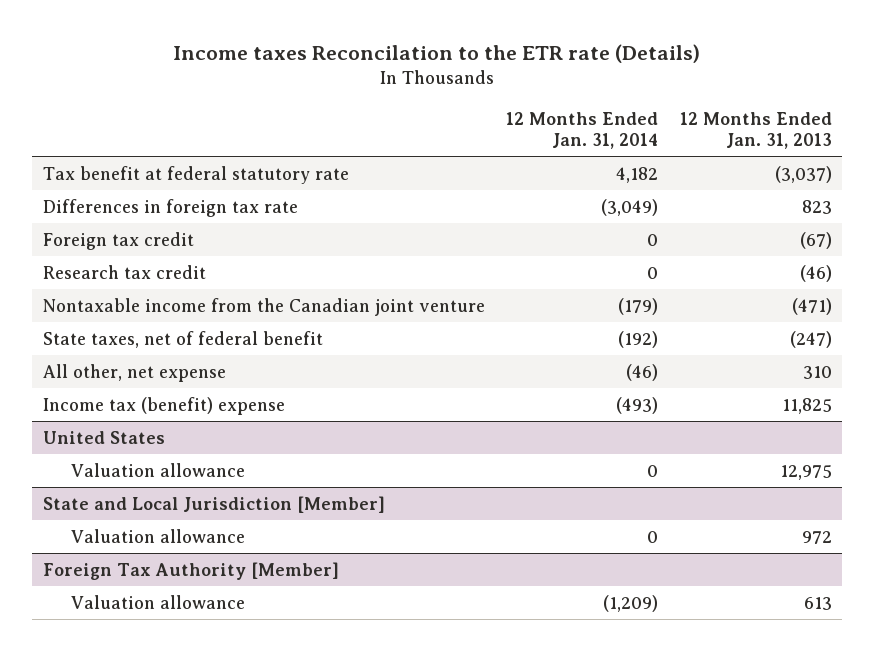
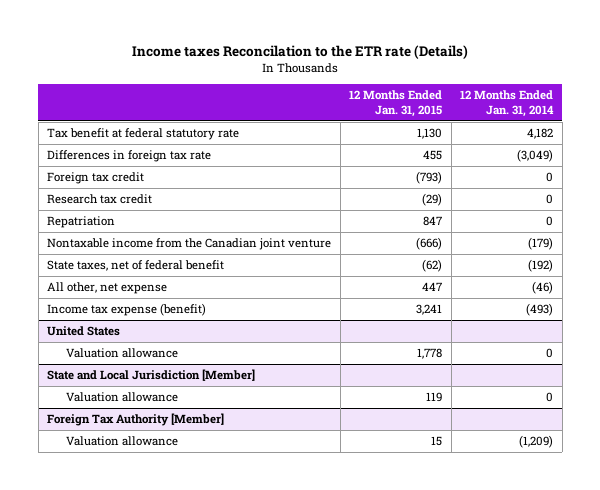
- | 12 Months Ended Jan. 31, 2014 | 12 Months Ended Jan. 31, 2013
+ | 12 Months Ended Jan. 31, 2015 | 12 Months Ended Jan. 31, 2014
+ Repatriation | 847 | 0
- Income tax (benefit) expense | (493) | 11,825
+ Income tax expense (benefit) | 3,241 | (493)

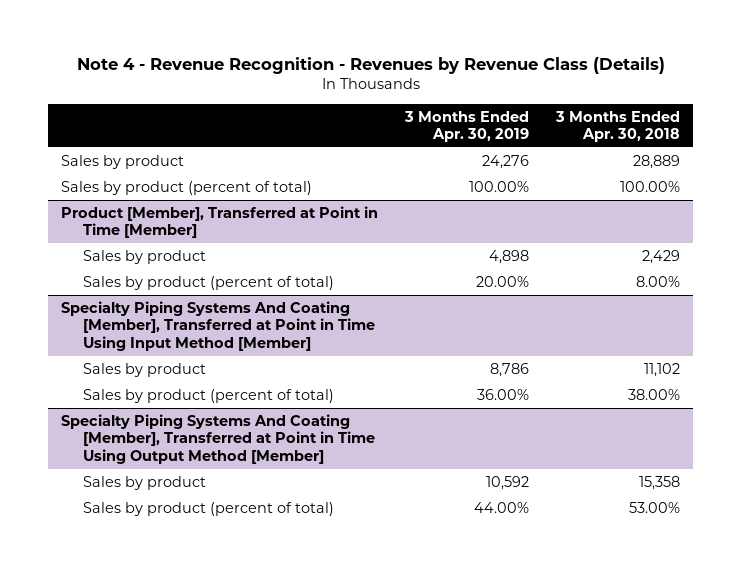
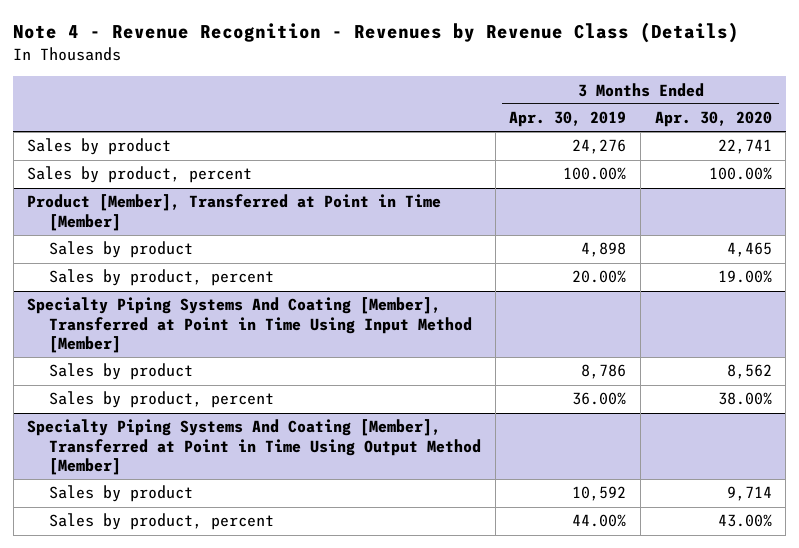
- | 3 Months Ended Apr. 30, 2019 | 3 Months Ended Apr. 30, 2018
+ | 3 Months Ended Apr. 30, 2019 | 3 Months Ended Apr. 30, 2020
- Sales by product (percent of total) | 100.00% | 100.00%
+ Sales by product, percent | 100.00% | 100.00%
@ Product [Member], Transferred at Point in Time [Member]
- Sales by product (percent of total) | 20.00% | 8.00%
+ Sales by product, percent | 20.00% | 19.00%
@ Specialty Piping Systems And Coating [Member], Transferred at Point in Time Using Input Method [Member]
- Sales by product (percent of total) | 36.00% | 38.00%
+ Sales by product, percent | 36.00% | 38.00%
@ Specialty Piping Systems And Coating [Member], Transferred at Point in Time Using Output Method [Member]
- Sales by product (percent of total) | 44.00% | 53.00%
+ Sales by product, percent | 44.00% | 43.00%

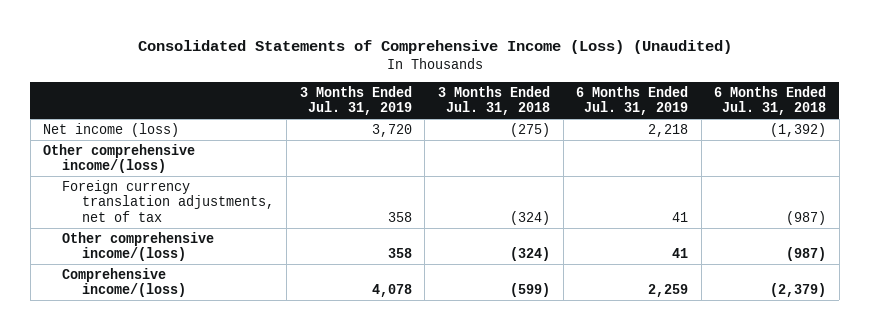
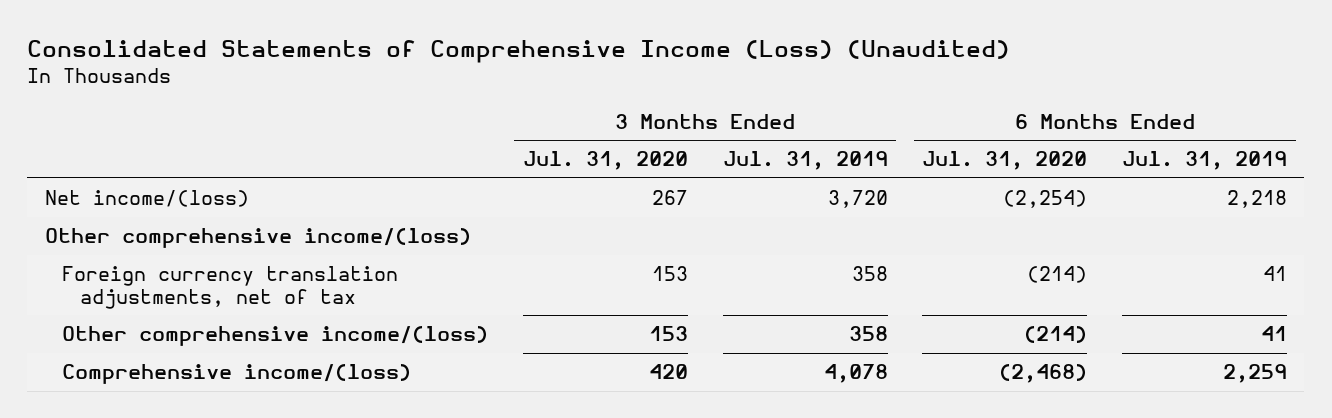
- | 3 Months Ended Jul. 31, 2019 | 3 Months Ended Jul. 31, 2018 | 6 Months Ended Jul. 31, 2019 | 6 Months Ended Jul. 31, 2018
+ | 3 Months Ended Jul. 31, 2020 | 3 Months Ended Jul. 31, 2019 | 6 Months Ended Jul. 31, 2020 | 6 Months Ended Jul. 31, 2019
- Net income (loss) | 3,720 | (275) | 2,218 | (1,392)
+ Net income/(loss) | 267 | 3,720 | (2,254) | 2,218

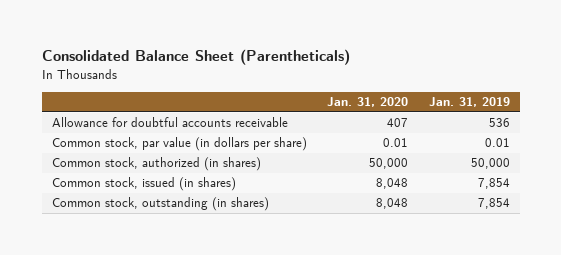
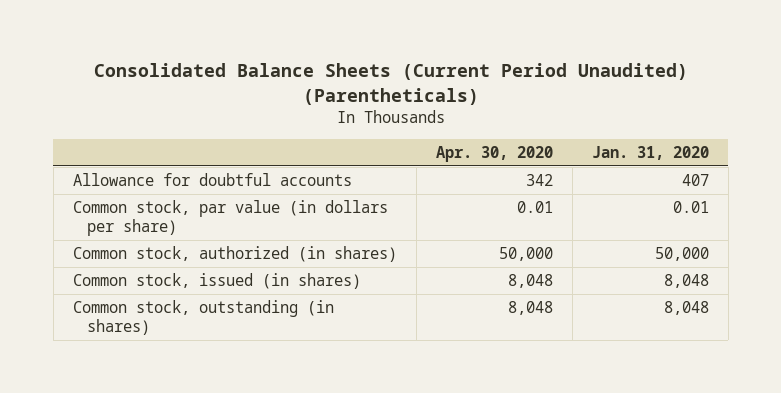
- Consolidated Balance Sheet (Parentheticals)
+ Consolidated Balance Sheets (Current Period Unaudited) (Parentheticals)
- | Jan. 31, 2020 | Jan. 31, 2019
+ | Apr. 30, 2020 | Jan. 31, 2020
- Allowance for doubtful accounts receivable | 407 | 536
+ Allowance for doubtful accounts | 342 | 407

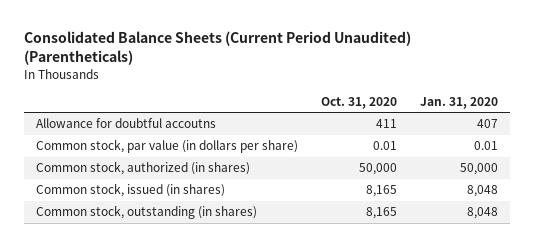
- | Apr. 30, 2020 | Jan. 31, 2020
+ | Oct. 31, 2020 | Jan. 31, 2020
- Allowance for doubtful accounts | 342 | 407
+ Allowance for doubtful accoutns | 411 | 407

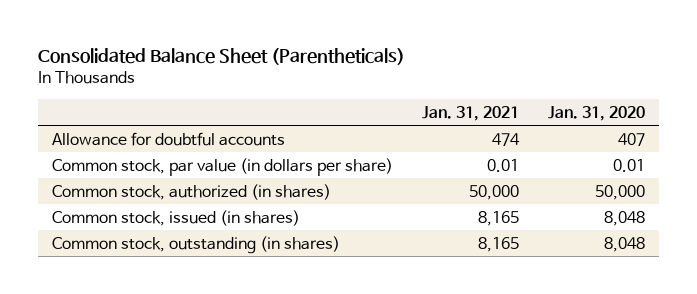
- Consolidated Balance Sheets (Current Period Unaudited) (Parentheticals)
+ Consolidated Balance Sheet (Parentheticals)
- | Oct. 31, 2020 | Jan. 31, 2020
+ | Jan. 31, 2021 | Jan. 31, 2020
- Allowance for doubtful accoutns | 411 | 407
+ Allowance for doubtful accounts | 474 | 407

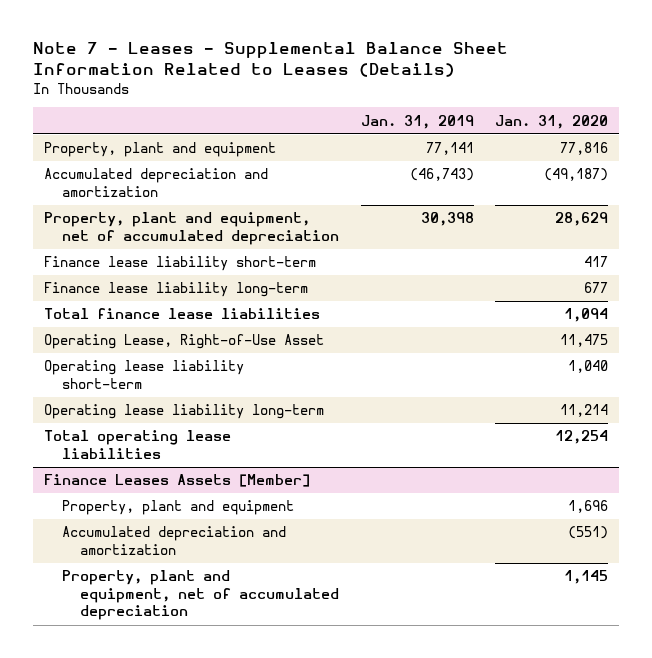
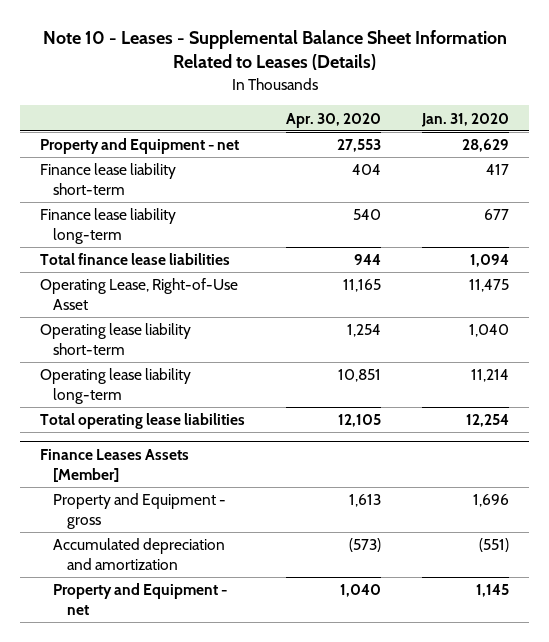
- Note 7 - Leases - Supplemental Balance Sheet Information Related to Leases (Details)
+ Note 10 - Leases - Supplemental Balance Sheet Information Related to Leases (Details)
- | Jan. 31, 2019 | Jan. 31, 2020
+ | Apr. 30, 2020 | Jan. 31, 2020
- Property, plant and equipment | 77,141 | 77,816
- Accumulated depreciation and amortization | (46,743) | (49,187)
- Property, plant and equipment, net of accumulated depreciation | 30,398 | 28,629
+ Property and Equipment - net | 27,553 | 28,629
@ Finance Leases Assets [Member]
- Property, plant and equipment | | 1,696
+ Property and Equipment - gross | 1,613 | 1,696
- Property, plant and equipment, net of accumulated depreciation | | 1,145
+ Property and Equipment - net | 1,040 | 1,145

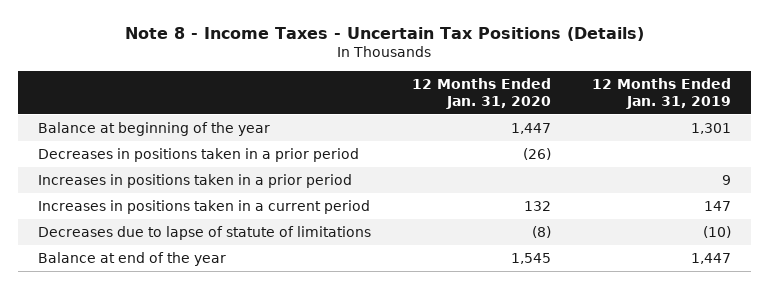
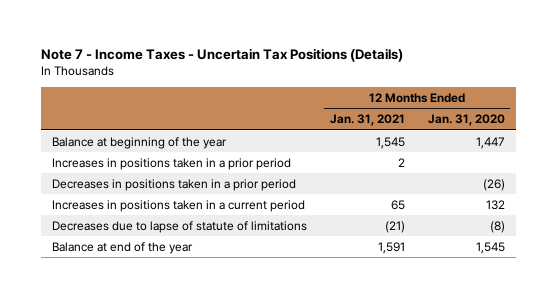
- Note 8 - Income Taxes - Uncertain Tax Positions (Details)
+ Note 7 - Income Taxes - Uncertain Tax Positions (Details)
- | 12 Months Ended Jan. 31, 2020 | 12 Months Ended Jan. 31, 2019
+ | 12 Months Ended Jan. 31, 2021 | 12 Months Ended Jan. 31, 2020
moved down: Decreases in positions taken in a prior period | | (26)

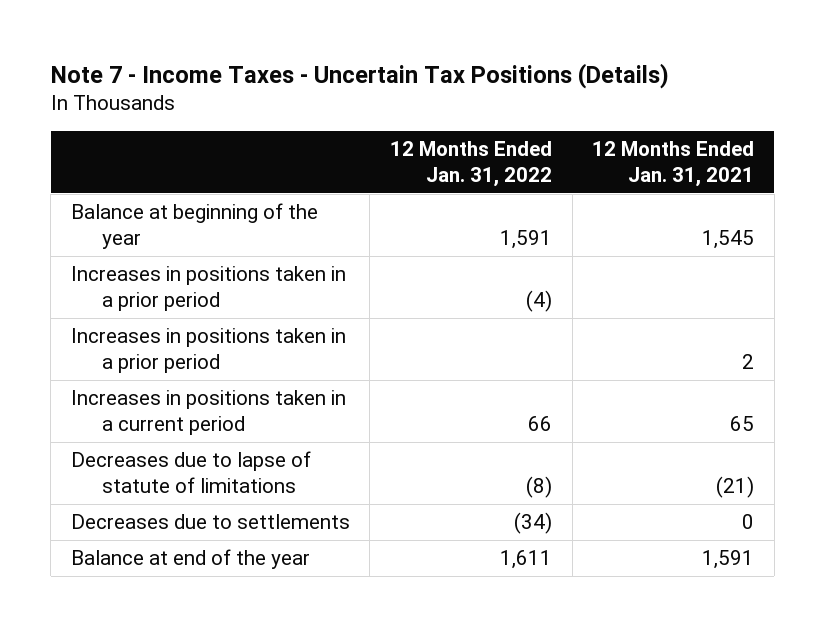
- | 12 Months Ended Jan. 31, 2021 | 12 Months Ended Jan. 31, 2020
+ | 12 Months Ended Jan. 31, 2022 | 12 Months Ended Jan. 31, 2021
+ Increases in positions taken in a prior period | (4) |
- Decreases in positions taken in a prior period | | (26)
+ Decreases due to settlements | (34) | 0

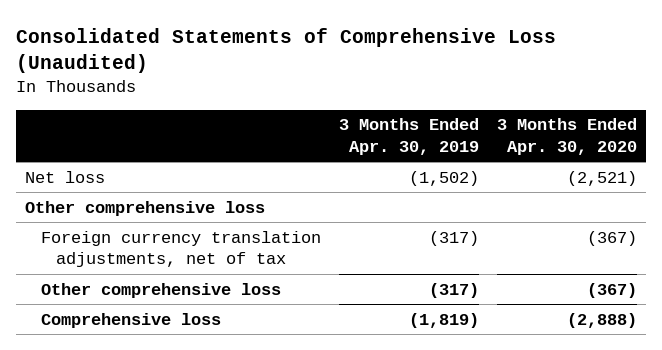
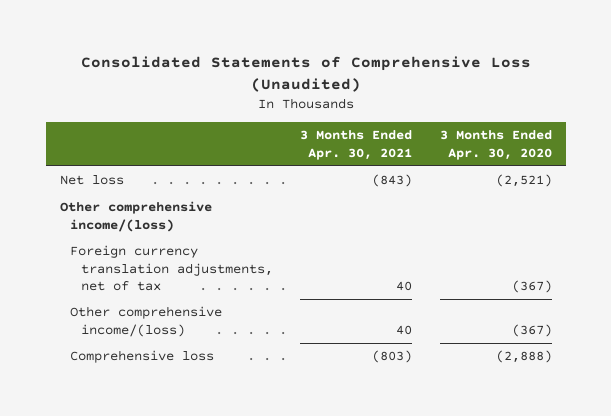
- | 3 Months Ended Apr. 30, 2019 | 3 Months Ended Apr. 30, 2020
+ | 3 Months Ended Apr. 30, 2021 | 3 Months Ended Apr. 30, 2020
- Other comprehensive loss
+ Other comprehensive income/(loss)
- Other comprehensive loss | (317) | (367)
+ Other comprehensive income/(loss) | 40 | (367)

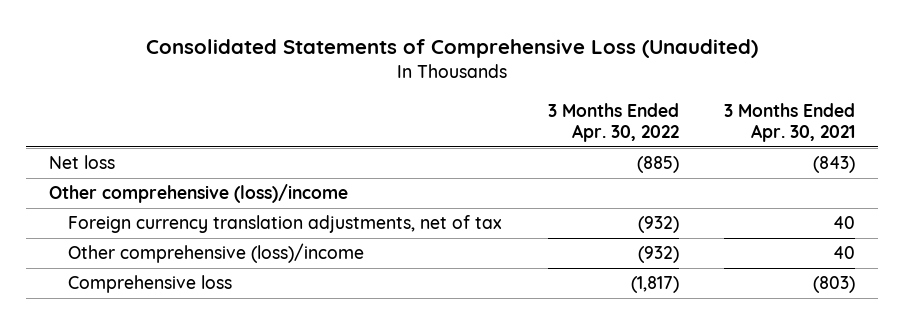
- | 3 Months Ended Apr. 30, 2021 | 3 Months Ended Apr. 30, 2020
+ | 3 Months Ended Apr. 30, 2022 | 3 Months Ended Apr. 30, 2021
- Other comprehensive income/(loss)
+ Other comprehensive (loss)/income
- Other comprehensive income/(loss) | 40 | (367)
+ Other comprehensive (loss)/income | (932) | 40

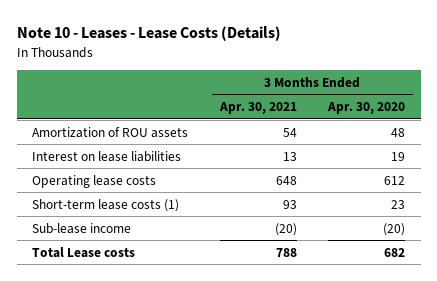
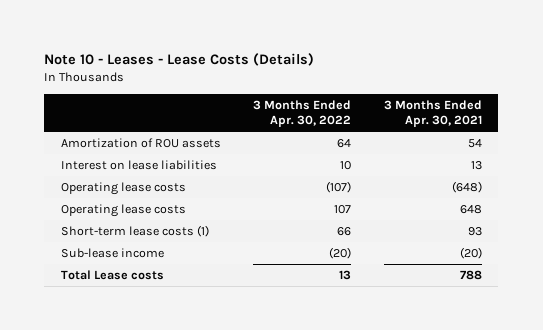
- | 3 Months Ended Apr. 30, 2021 | 3 Months Ended Apr. 30, 2020
+ | 3 Months Ended Apr. 30, 2022 | 3 Months Ended Apr. 30, 2021
+ Operating lease costs | (107) | (648)

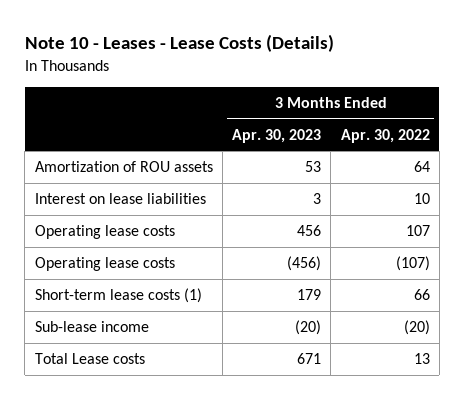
- | 3 Months Ended Apr. 30, 2022 | 3 Months Ended Apr. 30, 2021
+ | 3 Months Ended Apr. 30, 2023 | 3 Months Ended Apr. 30, 2022
moved down: Operating lease costs | (456) | (107)

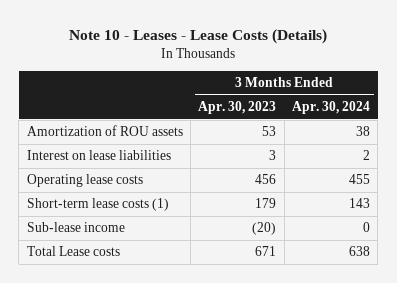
- | 3 Months Ended Apr. 30, 2023 | 3 Months Ended Apr. 30, 2022
+ | 3 Months Ended Apr. 30, 2023 | 3 Months Ended Apr. 30, 2024
- Operating lease costs | (456) | (107)

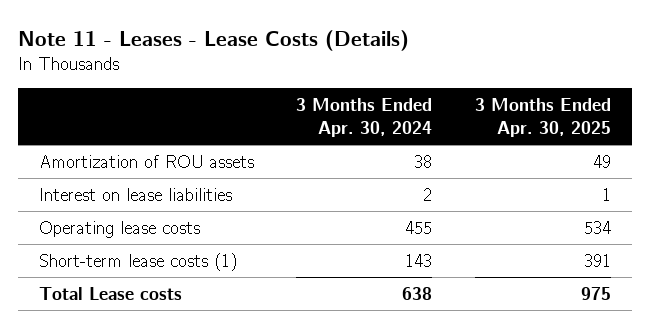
- Note 10 - Leases - Lease Costs (Details)
+ Note 11 - Leases - Lease Costs (Details)
- | 3 Months Ended Apr. 30, 2023 | 3 Months Ended Apr. 30, 2024
+ | 3 Months Ended Apr. 30, 2024 | 3 Months Ended Apr. 30, 2025
- Sub-lease income | (20) | 0

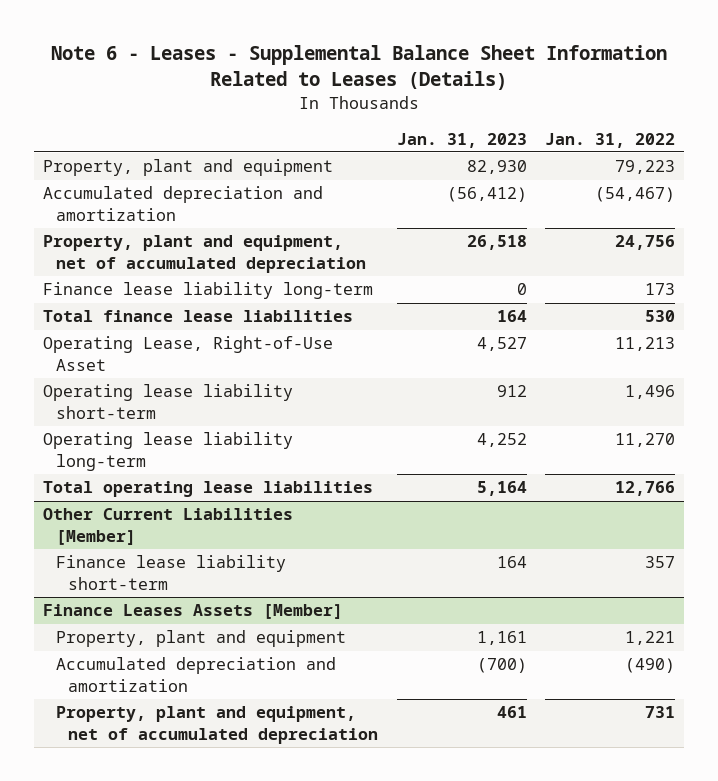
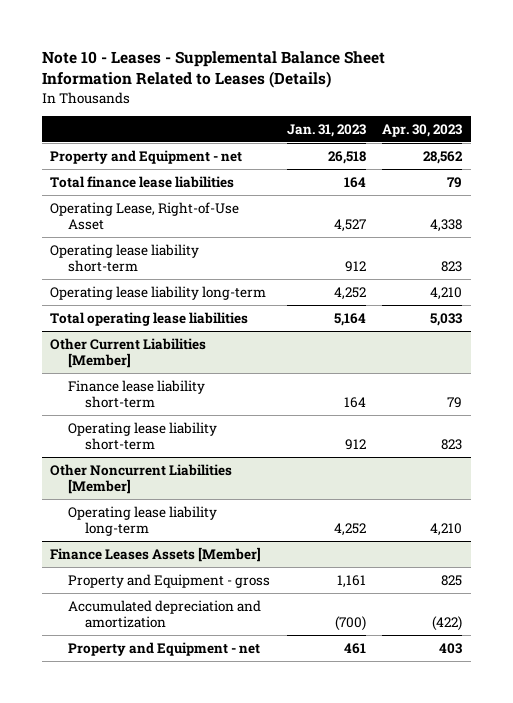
- Note 6 - Leases - Supplemental Balance Sheet Information Related to Leases (Details)
+ Note 10 - Leases - Supplemental Balance Sheet Information Related to Leases (Details)
- | Jan. 31, 2023 | Jan. 31, 2022
+ | Jan. 31, 2023 | Apr. 30, 2023
- Property, plant and equipment | 82,930 | 79,223
- Accumulated depreciation and amortization | (56,412) | (54,467)
- Property, plant and equipment, net of accumulated depreciation | 26,518 | 24,756
- Finance lease liability long-term | 0 | 173
+ Property and Equipment - net | 26,518 | 28,562
@ Other Current Liabilities [Member]
+ Operating lease liability short-term | 912 | 823
+ Other Noncurrent Liabilities [Member]
+ Operating lease liability long-term | 4,252 | 4,210
@ Finance Leases Assets [Member]
- Property, plant and equipment | 1,161 | 1,221
+ Property and Equipment - gross | 1,161 | 825
- Property, plant and equipment, net of accumulated depreciation | 461 | 731
+ Property and Equipment - net | 461 | 403

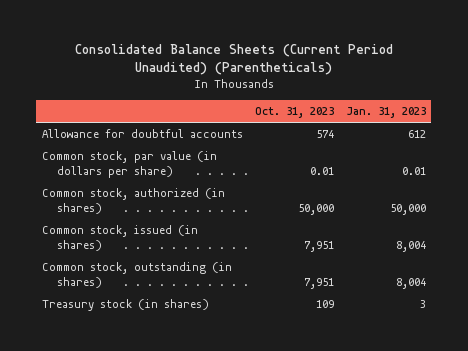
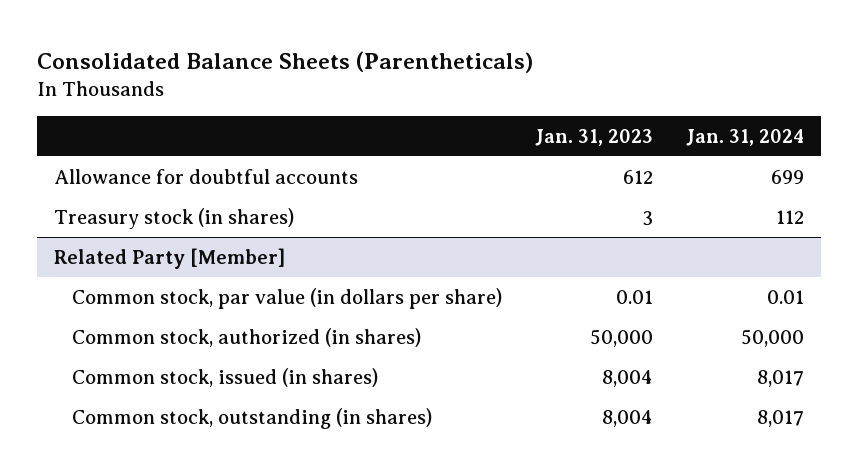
- Consolidated Balance Sheets (Current Period Unaudited) (Parentheticals)
+ Consolidated Balance Sheets (Parentheticals)
- | Oct. 31, 2023 | Jan. 31, 2023
+ | Jan. 31, 2023 | Jan. 31, 2024
moved up: Treasury stock (in shares) | 3 | 112
+ Related Party [Member]

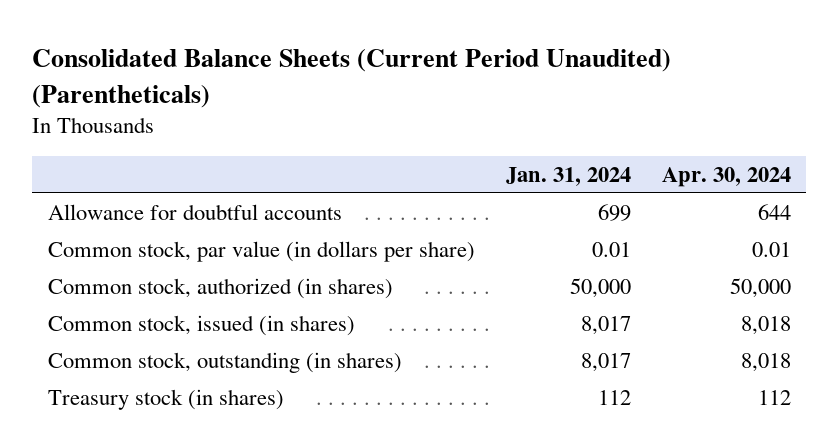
- Consolidated Balance Sheets (Parentheticals)
+ Consolidated Balance Sheets (Current Period Unaudited) (Parentheticals)
- | Jan. 31, 2023 | Jan. 31, 2024
+ | Jan. 31, 2024 | Apr. 30, 2024
- Related Party [Member]
moved down: Treasury stock (in shares) | 112 | 112

